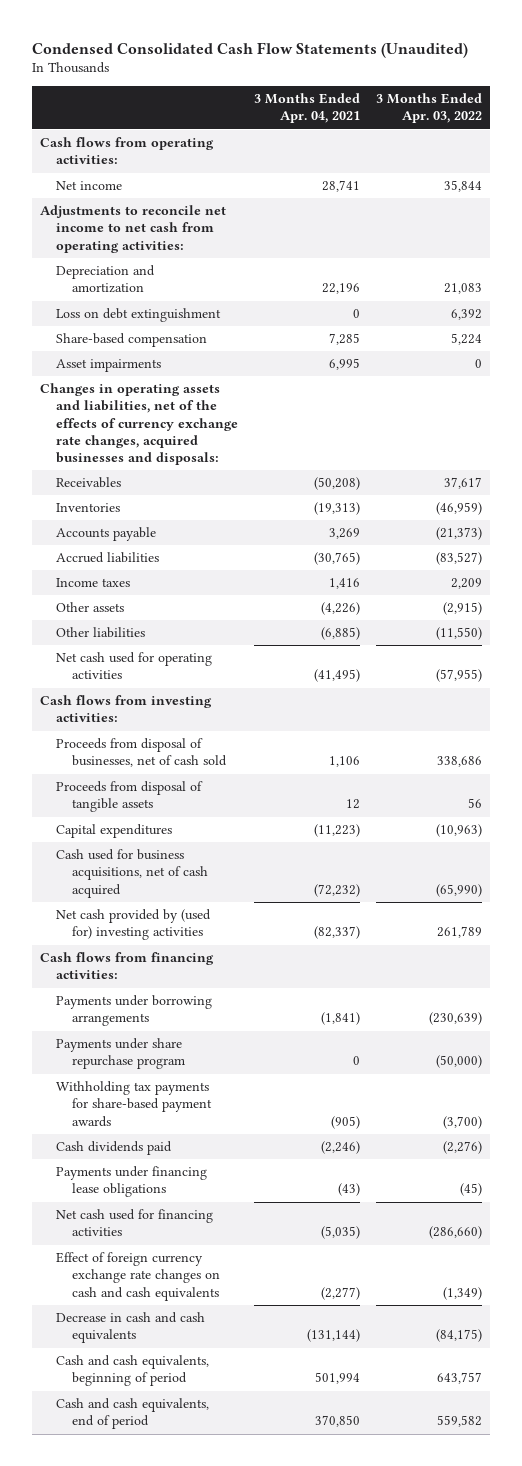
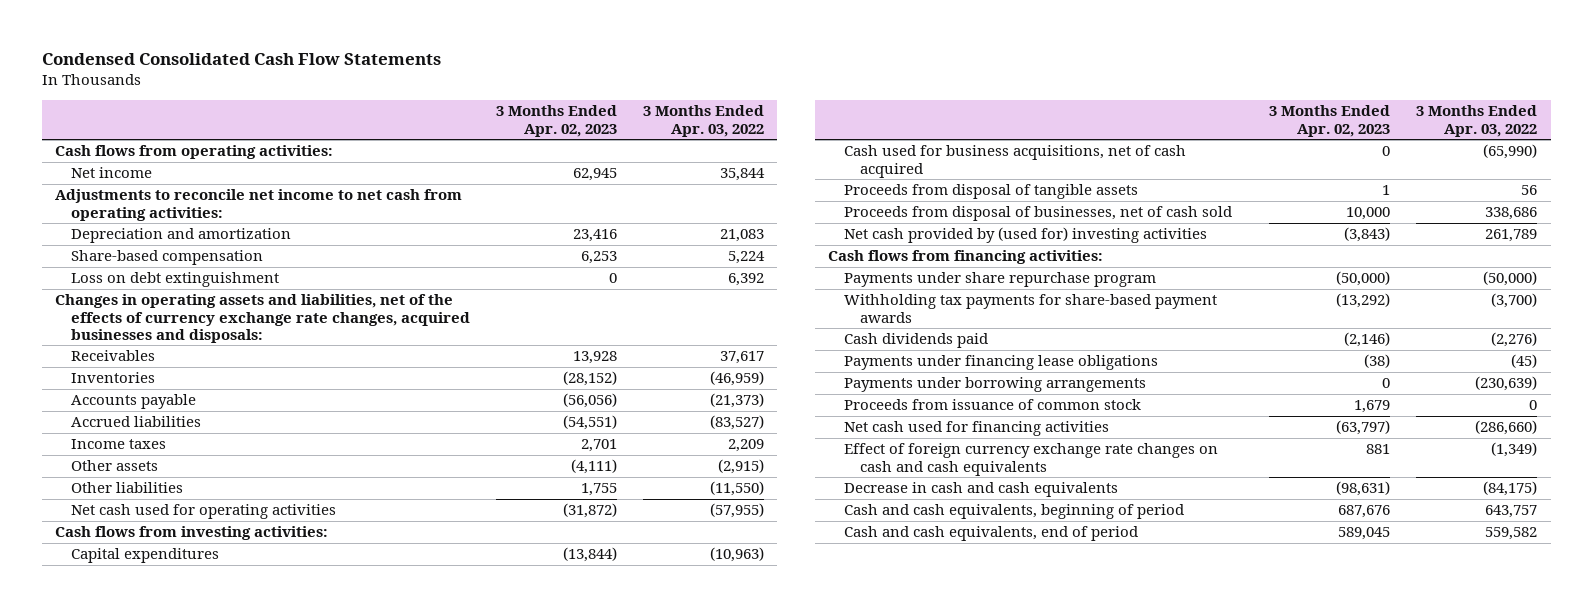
- Condensed Consolidated Cash Flow Statements (Unaudited)
+ Condensed Consolidated Cash Flow Statements
- | 3 Months Ended Apr. 04, 2021 | 3 Months Ended Apr. 03, 2022
+ | 3 Months Ended Apr. 02, 2023 | 3 Months Ended Apr. 03, 2022
- Asset impairments | 6,995 | 0
moved down: Loss on debt extinguishment | 0 | 6,392
moved down: Proceeds from disposal of tangible assets | 1 | 56
moved down: Proceeds from disposal of businesses, net of cash sold | 10,000 | 338,686
moved down: Payments under borrowing arrangements | 0 | (230,639)
+ Proceeds from issuance of common stock | 1,679 | 0

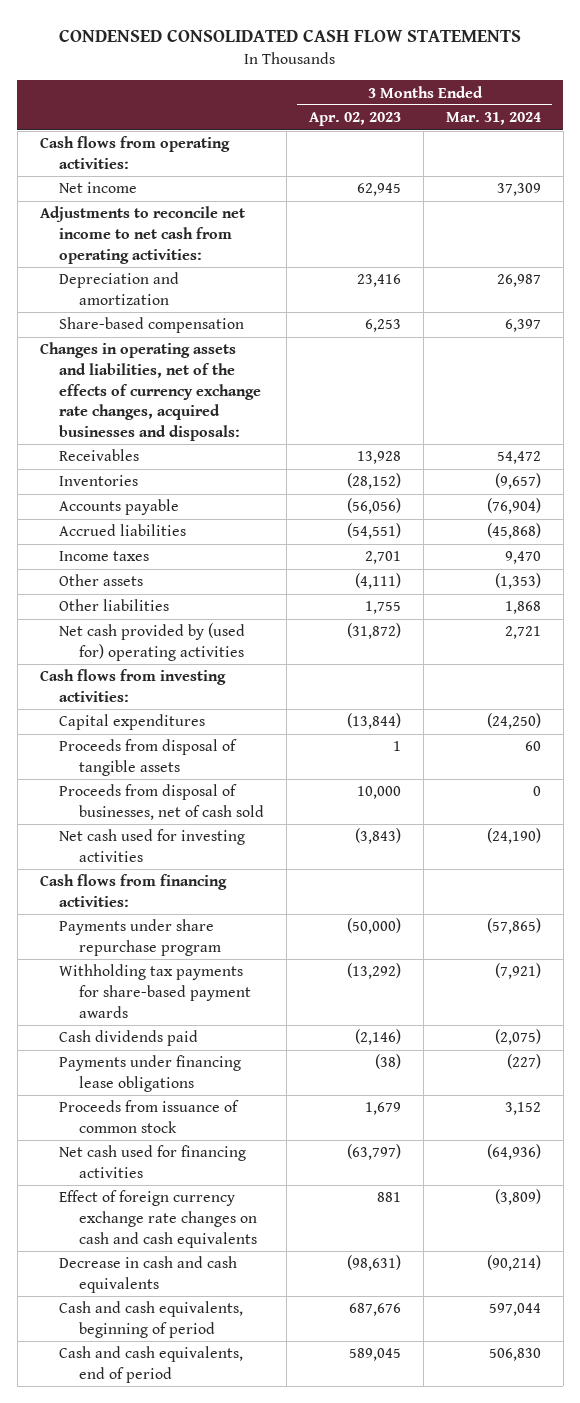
- Condensed Consolidated Cash Flow Statements
+ CONDENSED CONSOLIDATED CASH FLOW STATEMENTS
- | 3 Months Ended Apr. 02, 2023 | 3 Months Ended Apr. 03, 2022
+ | 3 Months Ended Apr. 02, 2023 | 3 Months Ended Mar. 31, 2024
- Loss on debt extinguishment | 0 | 6,392
- Net cash used for operating activities | (31,872) | (57,955)
+ Net cash provided by (used for) operating activities | (31,872) | 2,721
- Cash used for business acquisitions, net of cash acquired | 0 | (65,990)
- Net cash provided by (used for) investing activities | (3,843) | 261,789
+ Net cash used for investing activities | (3,843) | (24,190)
- Payments under borrowing arrangements | 0 | (230,639)

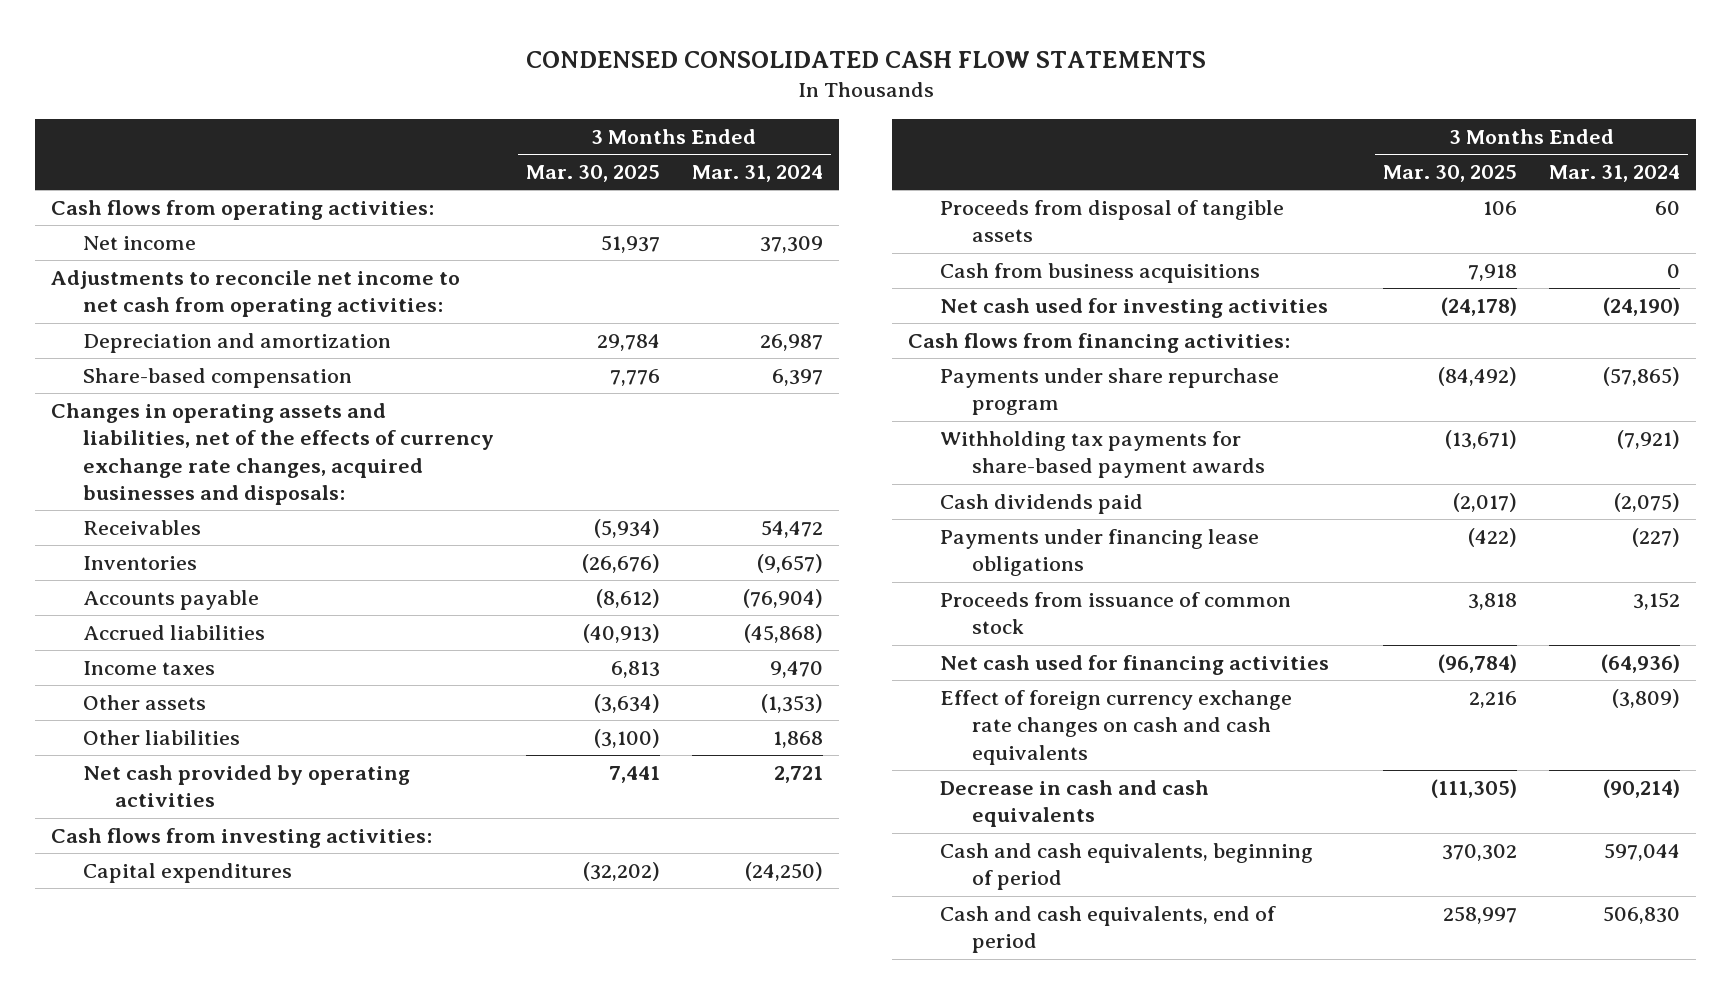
- | 3 Months Ended Apr. 02, 2023 | 3 Months Ended Mar. 31, 2024
+ | 3 Months Ended Mar. 30, 2025 | 3 Months Ended Mar. 31, 2024
- Net cash provided by (used for) operating activities | (31,872) | 2,721
+ Net cash provided by operating activities | 7,441 | 2,721
- Proceeds from disposal of businesses, net of cash sold | 10,000 | 0
+ Cash from business acquisitions | 7,918 | 0

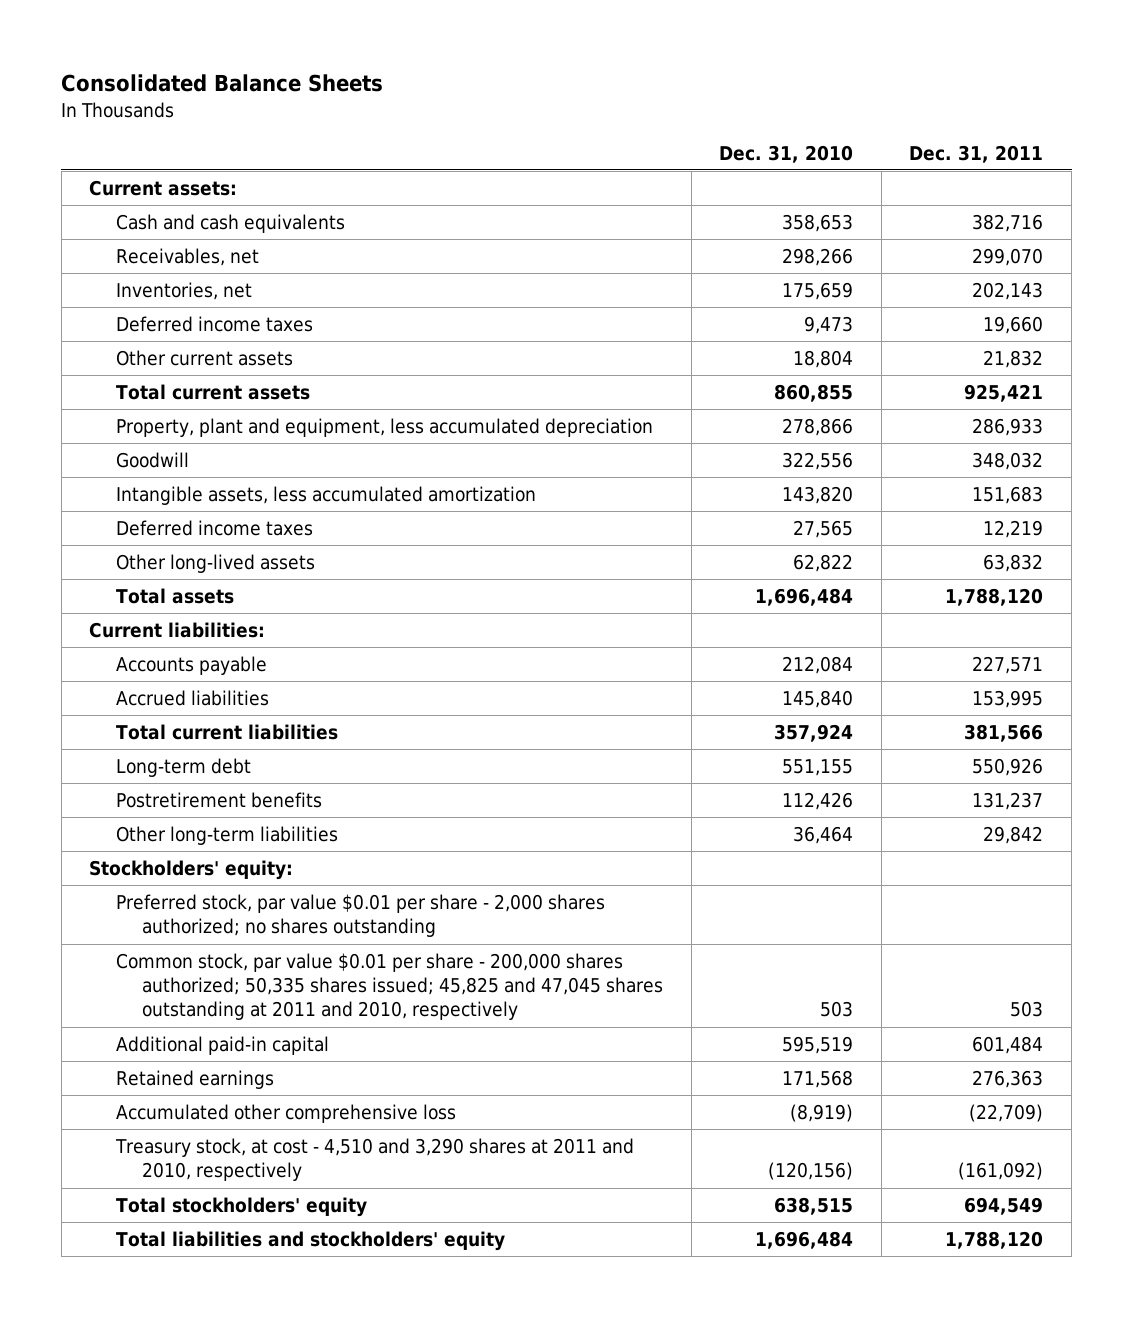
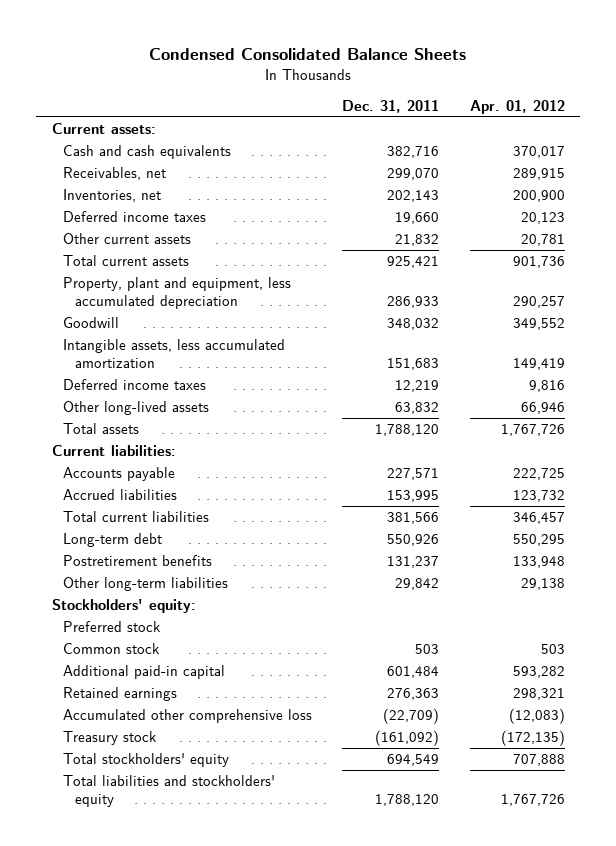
- Consolidated Balance Sheets
+ Condensed Consolidated Balance Sheets
- | Dec. 31, 2010 | Dec. 31, 2011
+ | Dec. 31, 2011 | Apr. 01, 2012
- Preferred stock, par value $0.01 per share - 2,000 shares authorized; no shares outstanding
- Common stock, par value $0.01 per share - 200,000 shares authorized; 50,335 shares issued; 45,825 and 47,045 shares outstanding at 2011 and 2010, respectively | 503 | 503
+ Preferred stock
+ Common stock | 503 | 503
- Treasury stock, at cost - 4,510 and 3,290 shares at 2011 and 2010, respectively | (120,156) | (161,092)
+ Treasury stock | (161,092) | (172,135)

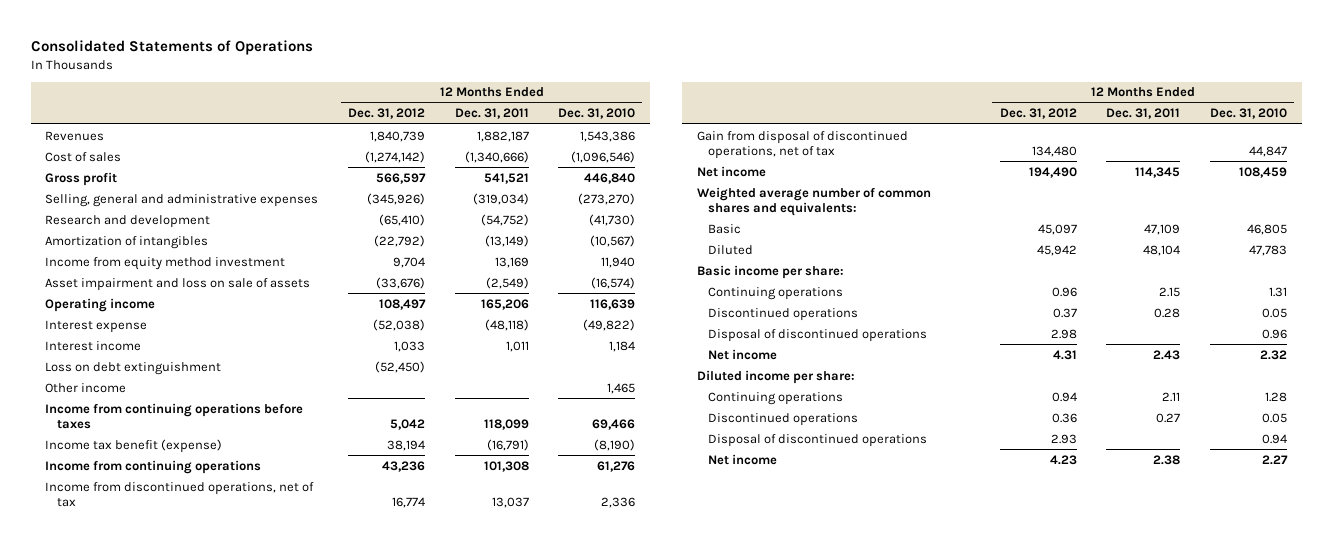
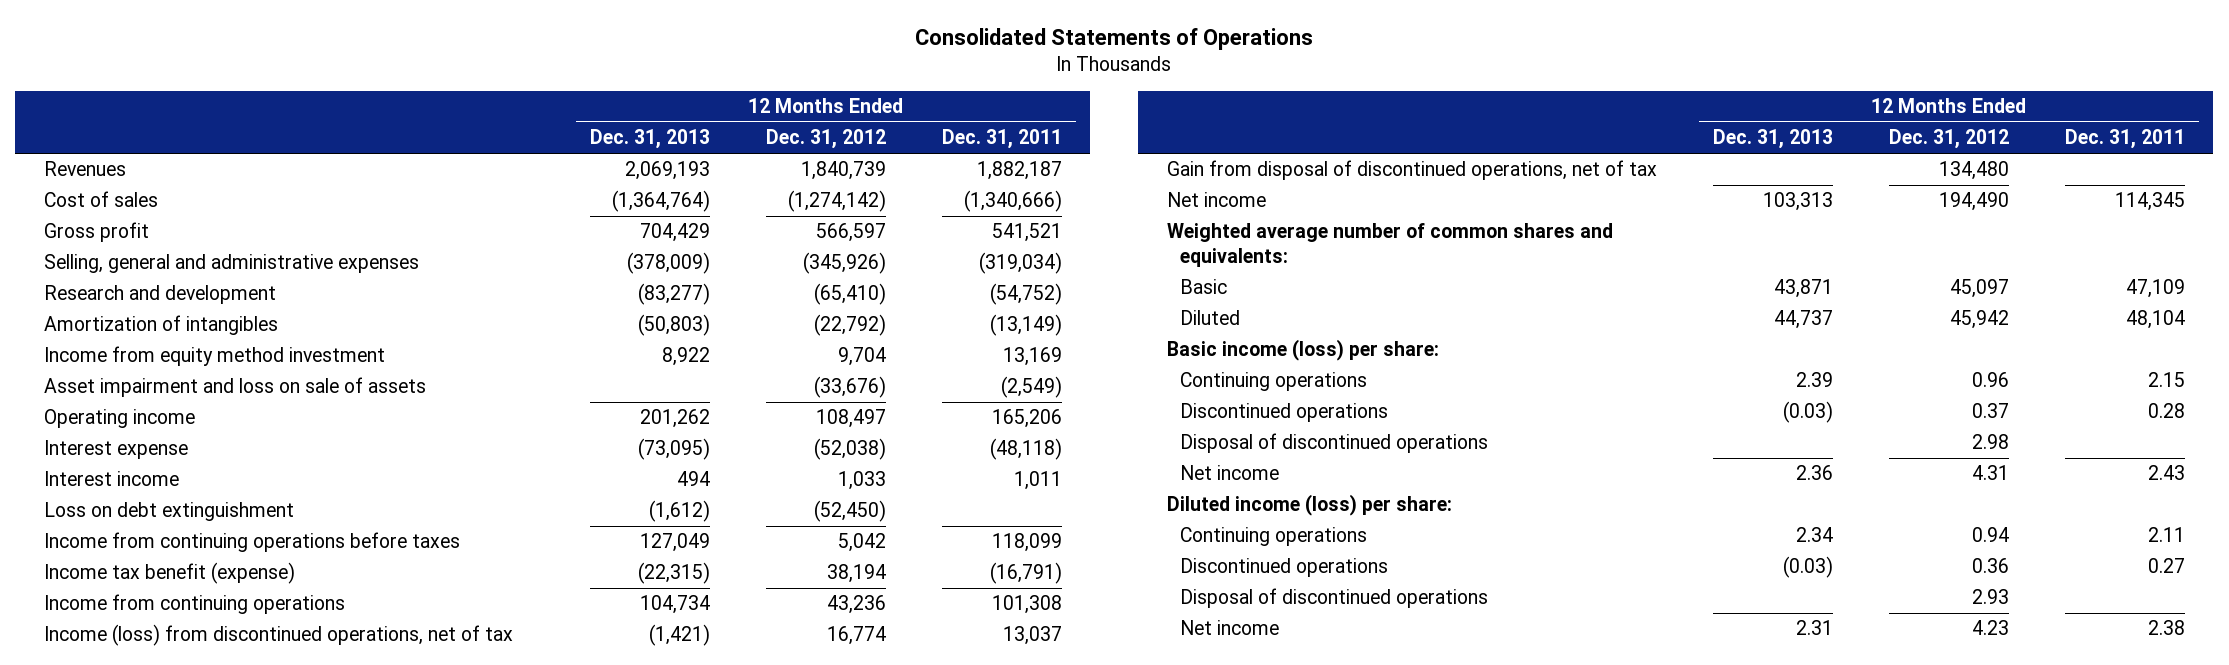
- | 12 Months Ended Dec. 31, 2012 | 12 Months Ended Dec. 31, 2011 | 12 Months Ended Dec. 31, 2010
+ | 12 Months Ended Dec. 31, 2013 | 12 Months Ended Dec. 31, 2012 | 12 Months Ended Dec. 31, 2011
- Other income | | | 1,465
- Income from discontinued operations, net of tax | 16,774 | 13,037 | 2,336
+ Income (loss) from discontinued operations, net of tax | (1,421) | 16,774 | 13,037
- Basic income per share:
+ Basic income (loss) per share:
- Diluted income per share:
+ Diluted income (loss) per share:

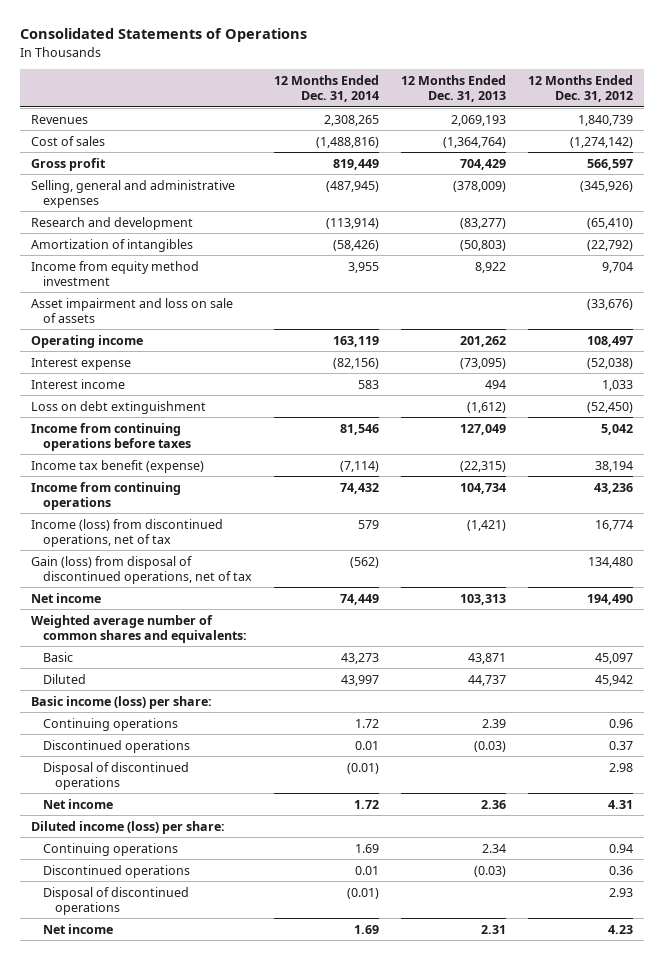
- | 12 Months Ended Dec. 31, 2013 | 12 Months Ended Dec. 31, 2012 | 12 Months Ended Dec. 31, 2011
+ | 12 Months Ended Dec. 31, 2014 | 12 Months Ended Dec. 31, 2013 | 12 Months Ended Dec. 31, 2012
- Gain from disposal of discontinued operations, net of tax | | 134,480 |
+ Gain (loss) from disposal of discontinued operations, net of tax | (562) | | 134,480

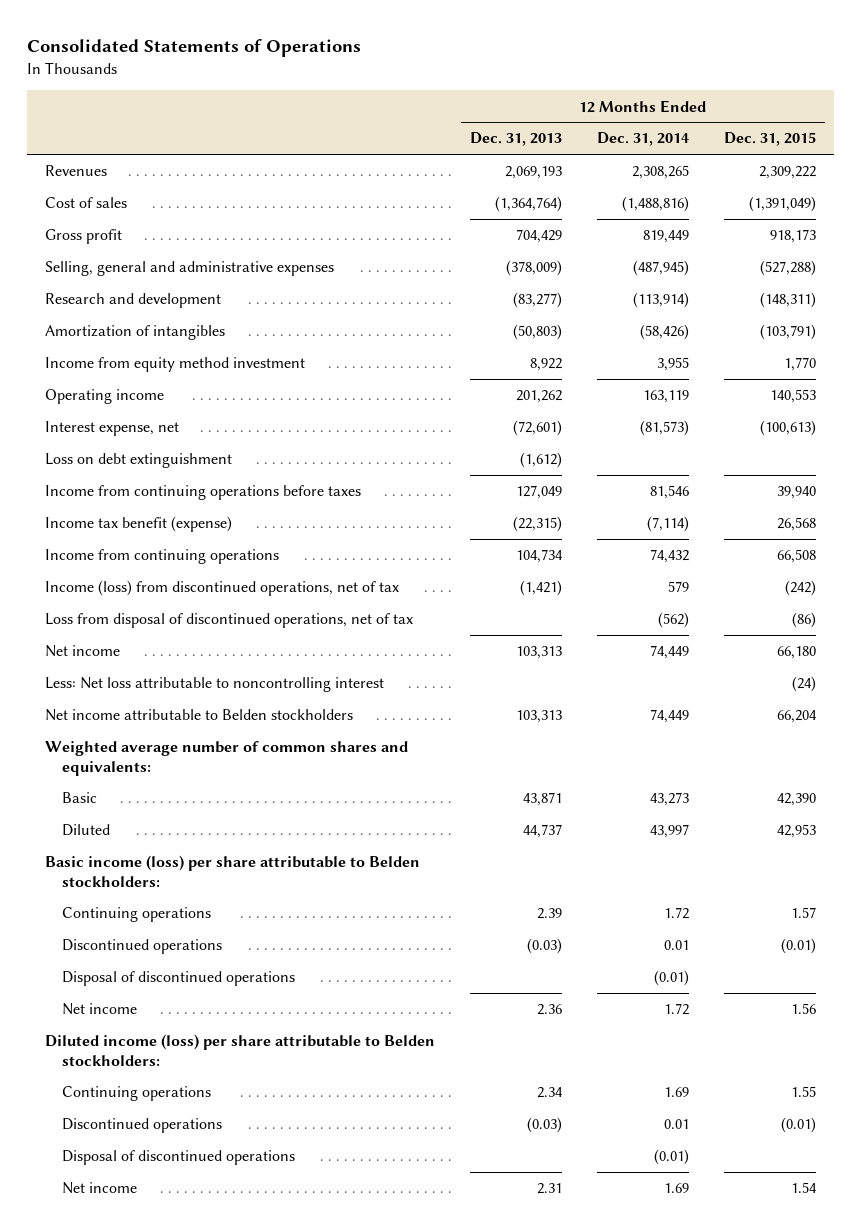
- | 12 Months Ended Dec. 31, 2014 | 12 Months Ended Dec. 31, 2013 | 12 Months Ended Dec. 31, 2012
+ | 12 Months Ended Dec. 31, 2013 | 12 Months Ended Dec. 31, 2014 | 12 Months Ended Dec. 31, 2015
- Asset impairment and loss on sale of assets | | | (33,676)
- Interest expense | (82,156) | (73,095) | (52,038)
- Interest income | 583 | 494 | 1,033
+ Interest expense, net | (72,601) | (81,573) | (100,613)
- Gain (loss) from disposal of discontinued operations, net of tax | (562) | | 134,480
+ Loss from disposal of discontinued operations, net of tax | | (562) | (86)
+ Less: Net loss attributable to noncontrolling interest | | | (24)
+ Net income attributable to Belden stockholders | 103,313 | 74,449 | 66,204
- Basic income (loss) per share:
+ Basic income (loss) per share attributable to Belden stockholders:
- Diluted income (loss) per share:
+ Diluted income (loss) per share attributable to Belden stockholders:

